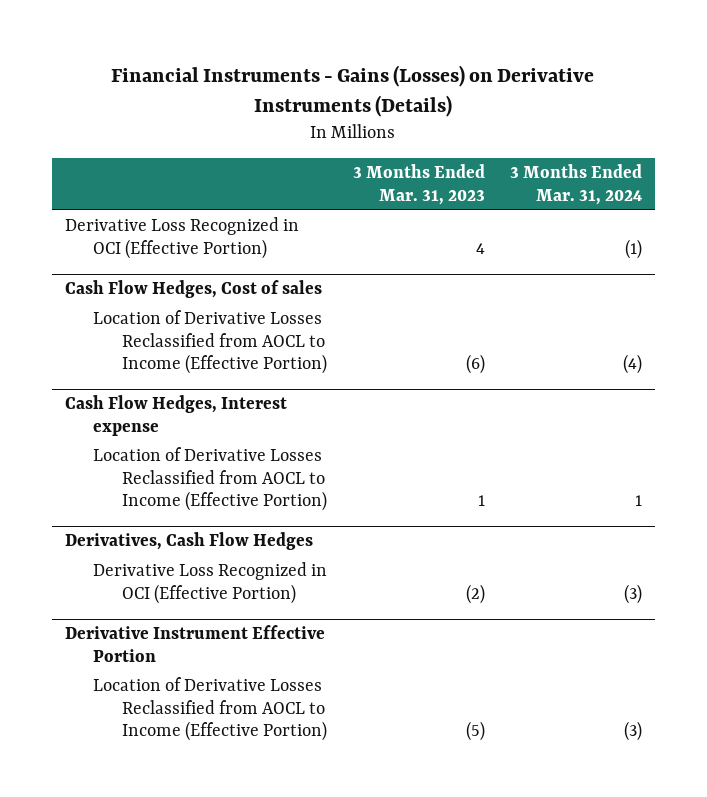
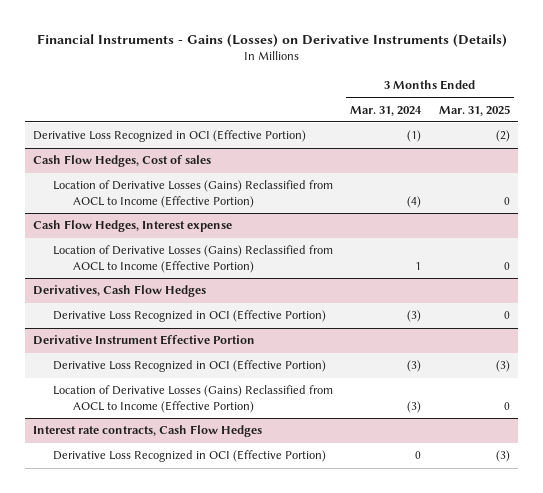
- | 3 Months Ended Mar. 31, 2023 | 3 Months Ended Mar. 31, 2024
+ | 3 Months Ended Mar. 31, 2024 | 3 Months Ended Mar. 31, 2025
@ Cash Flow Hedges, Cost of sales
- Location of Derivative Losses Reclassified from AOCL to Income (Effective Portion) | (6) | (4)
+ Location of Derivative Losses (Gains) Reclassified from AOCL to Income (Effective Portion) | (4) | 0
@ Cash Flow Hedges, Interest expense
- Location of Derivative Losses Reclassified from AOCL to Income (Effective Portion) | 1 | 1
+ Location of Derivative Losses (Gains) Reclassified from AOCL to Income (Effective Portion) | 1 | 0
@ Derivative Instrument Effective Portion
- Location of Derivative Losses Reclassified from AOCL to Income (Effective Portion) | (5) | (3)
+ Derivative Loss Recognized in OCI (Effective Portion) | (3) | (3)
+ Location of Derivative Losses (Gains) Reclassified from AOCL to Income (Effective Portion) | (3) | 0
+ Interest rate contracts, Cash Flow Hedges
+ Derivative Loss Recognized in OCI (Effective Portion) | 0 | (3)

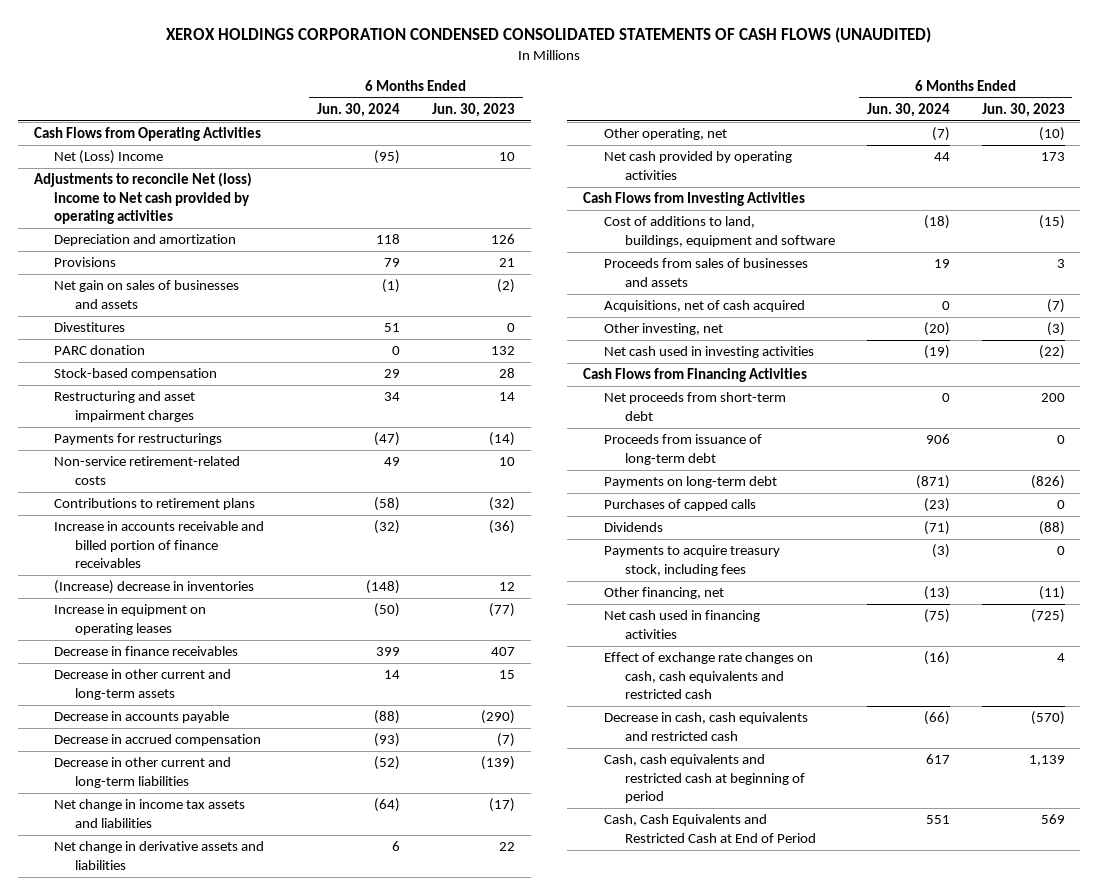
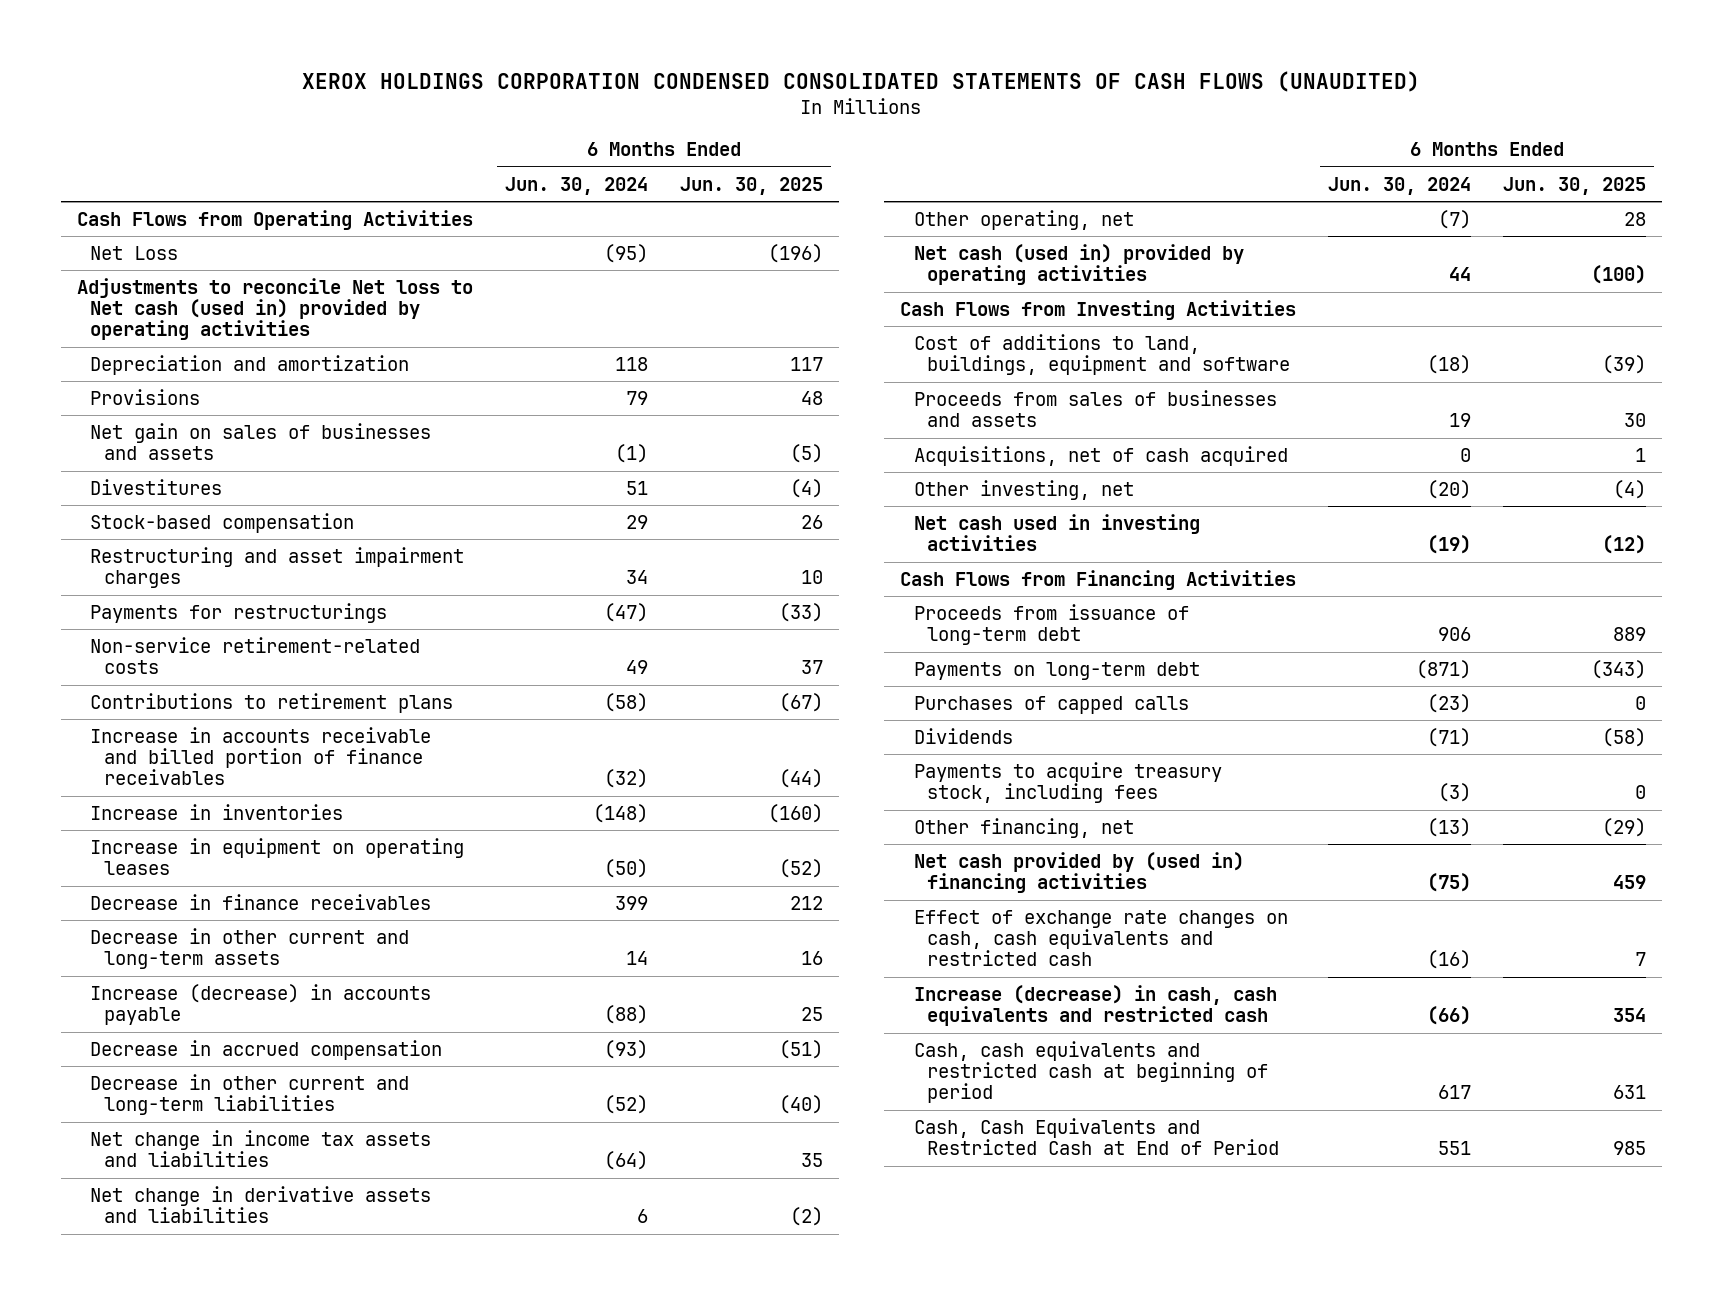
- | 6 Months Ended Jun. 30, 2024 | 6 Months Ended Jun. 30, 2023
+ | 6 Months Ended Jun. 30, 2024 | 6 Months Ended Jun. 30, 2025
- Net (Loss) Income | (95) | 10
- Adjustments to reconcile Net (loss) income to Net cash provided by operating activities
+ Net Loss | (95) | (196)
+ Adjustments to reconcile Net loss to Net cash (used in) provided by operating activities
- PARC donation | 0 | 132
- (Increase) decrease in inventories | (148) | 12
+ Increase in inventories | (148) | (160)
- Decrease in accounts payable | (88) | (290)
+ Increase (decrease) in accounts payable | (88) | 25
- Net cash provided by operating activities | 44 | 173
+ Net cash (used in) provided by operating activities | 44 | (100)
- Net proceeds from short-term debt | 0 | 200
- Net cash used in financing activities | (75) | (725)
+ Net cash provided by (used in) financing activities | (75) | 459
- Decrease in cash, cash equivalents and restricted cash | (66) | (570)
+ Increase (decrease) in cash, cash equivalents and restricted cash | (66) | 354

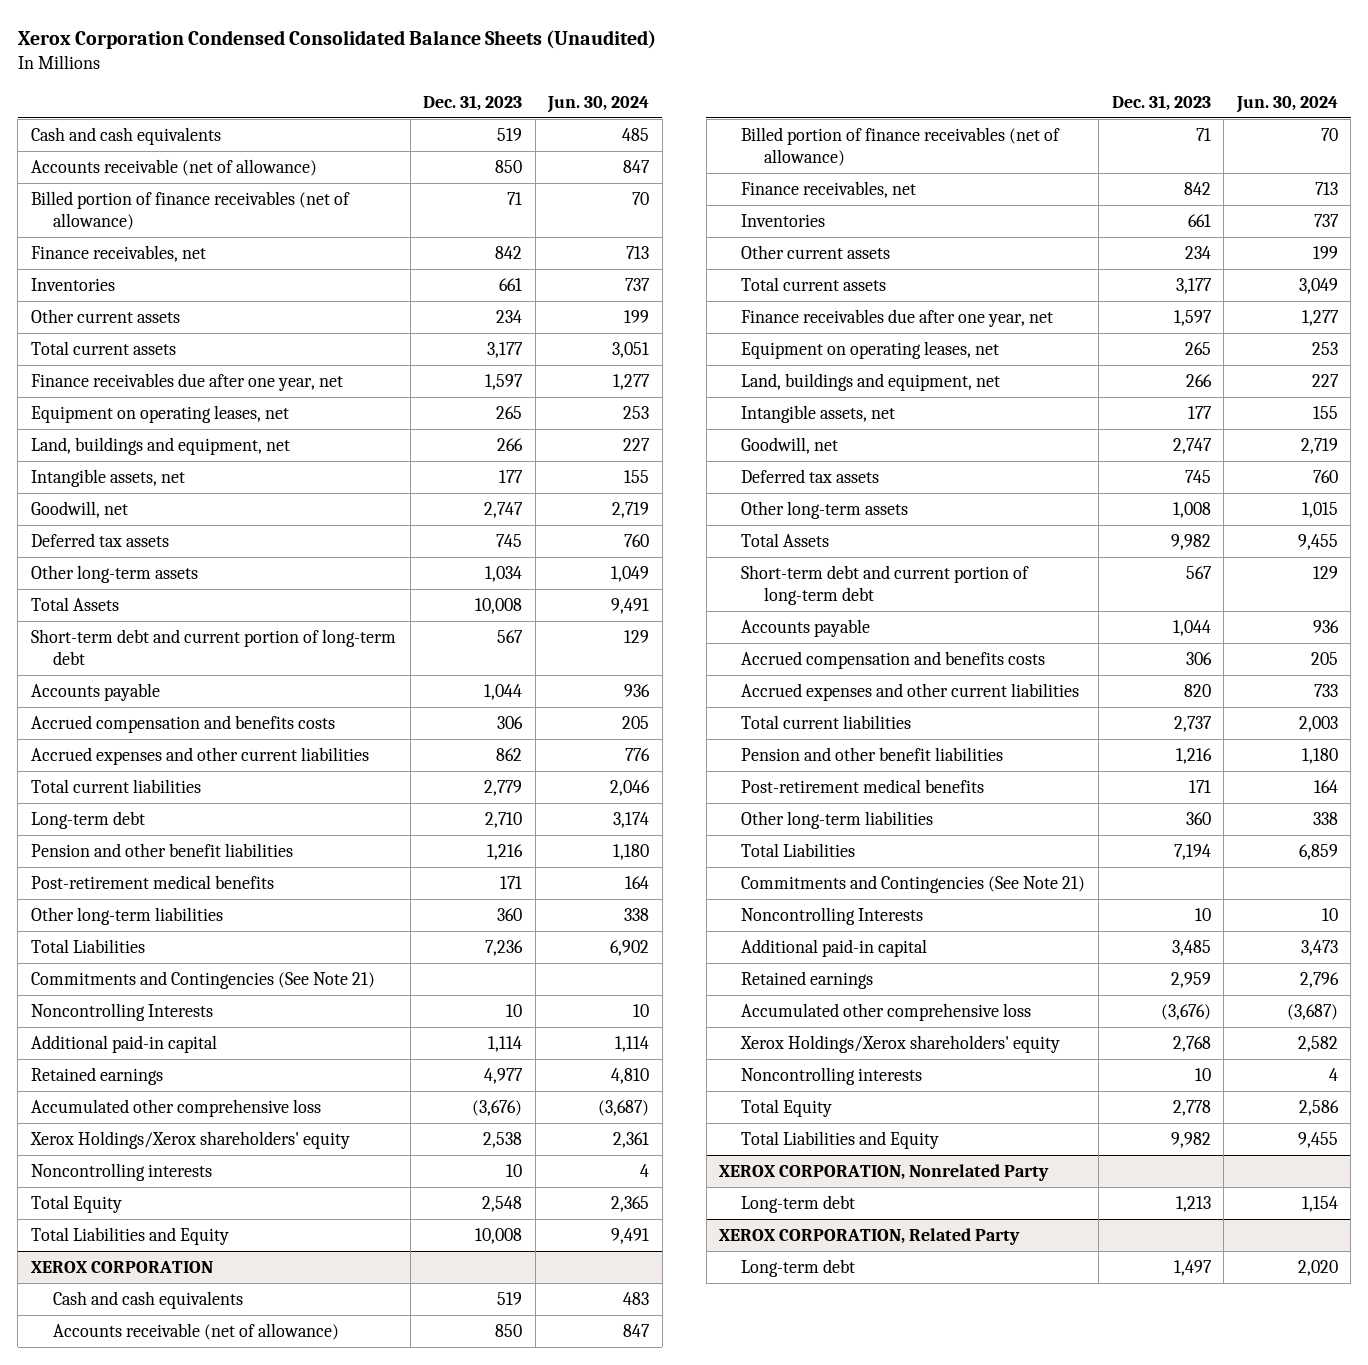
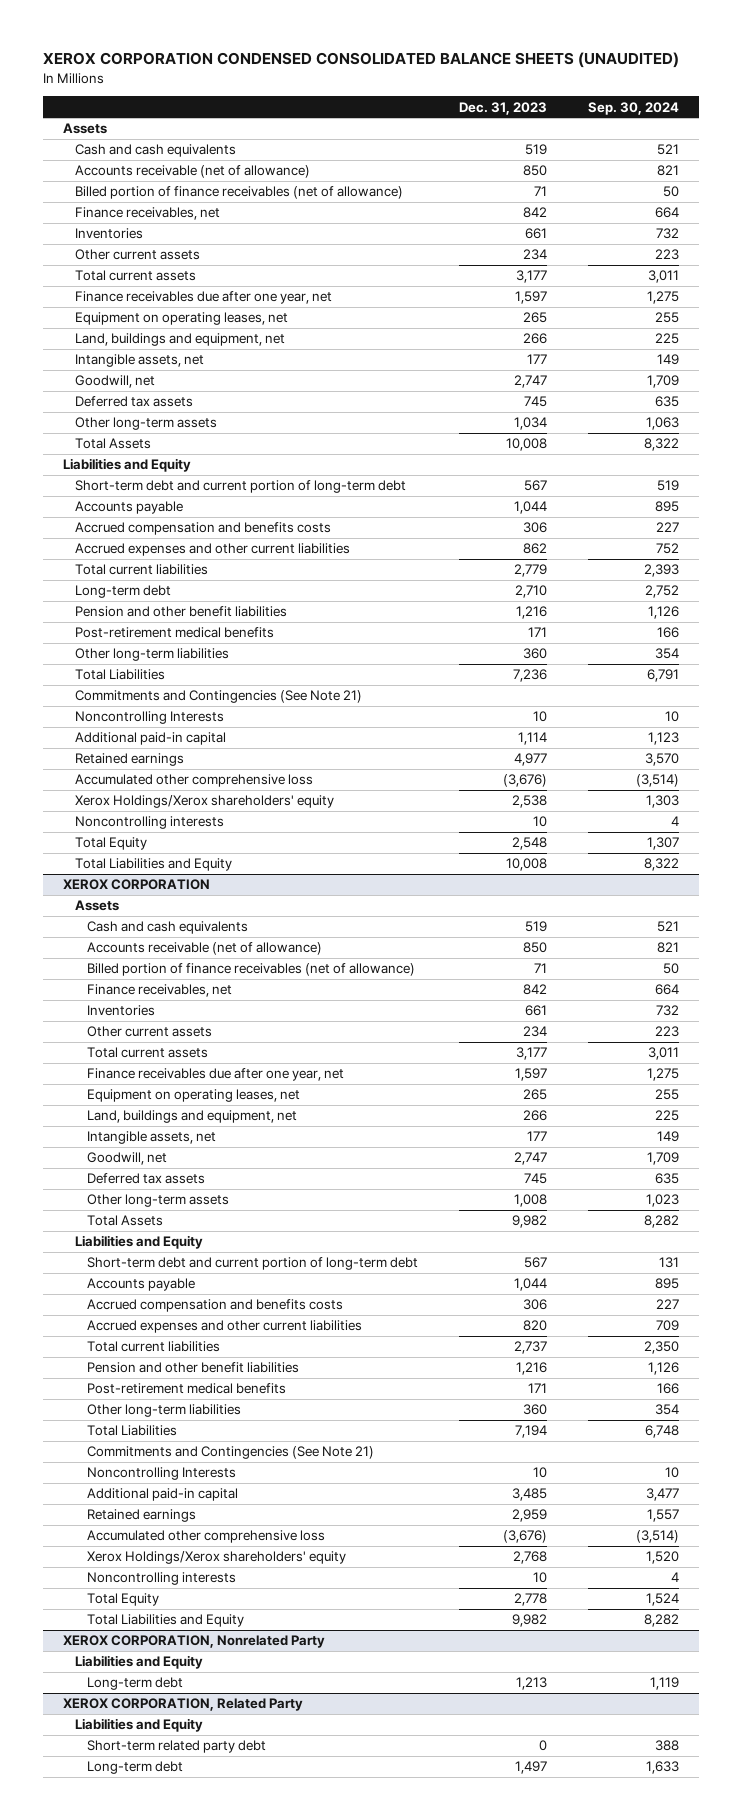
- Xerox Corporation Condensed Consolidated Balance Sheets (Unaudited)
+ XEROX CORPORATION CONDENSED CONSOLIDATED BALANCE SHEETS (UNAUDITED)
- | Dec. 31, 2023 | Jun. 30, 2024
+ | Dec. 31, 2023 | Sep. 30, 2024
+ Assets
+ Liabilities and Equity
@ XEROX CORPORATION
+ Assets
+ Liabilities and Equity
@ XEROX CORPORATION, Nonrelated Party
+ Liabilities and Equity
@ XEROX CORPORATION, Related Party
+ Liabilities and Equity
+ Short-term related party debt | 0 | 388

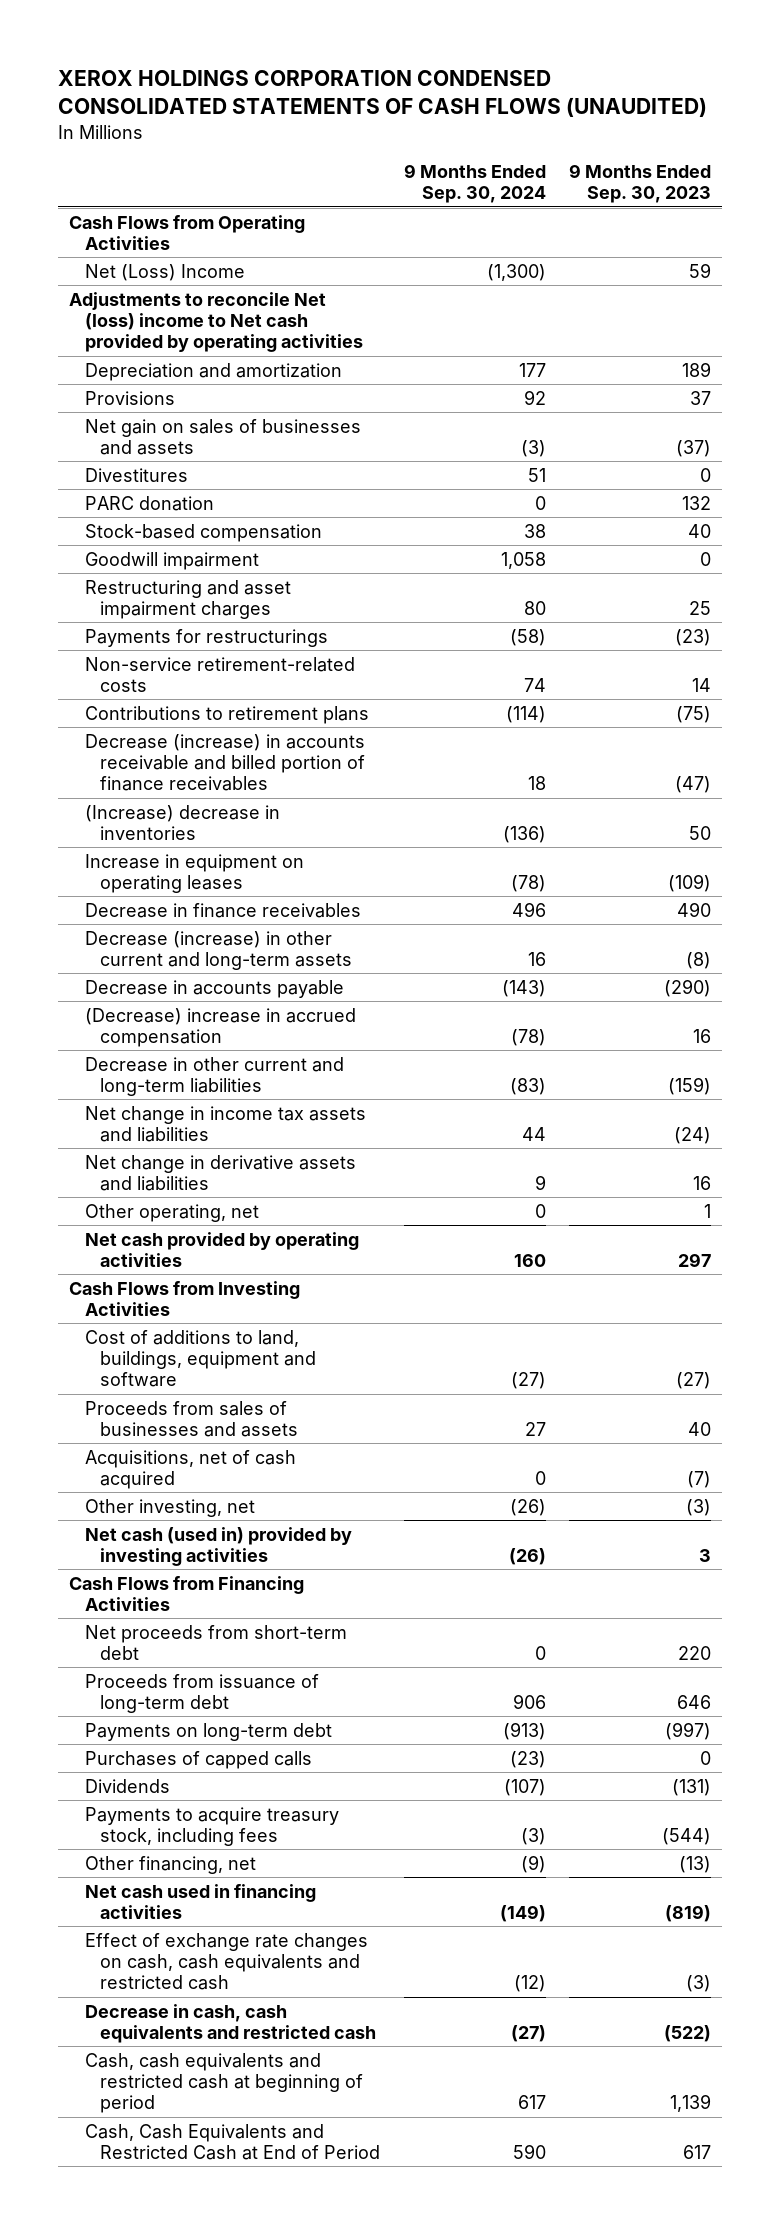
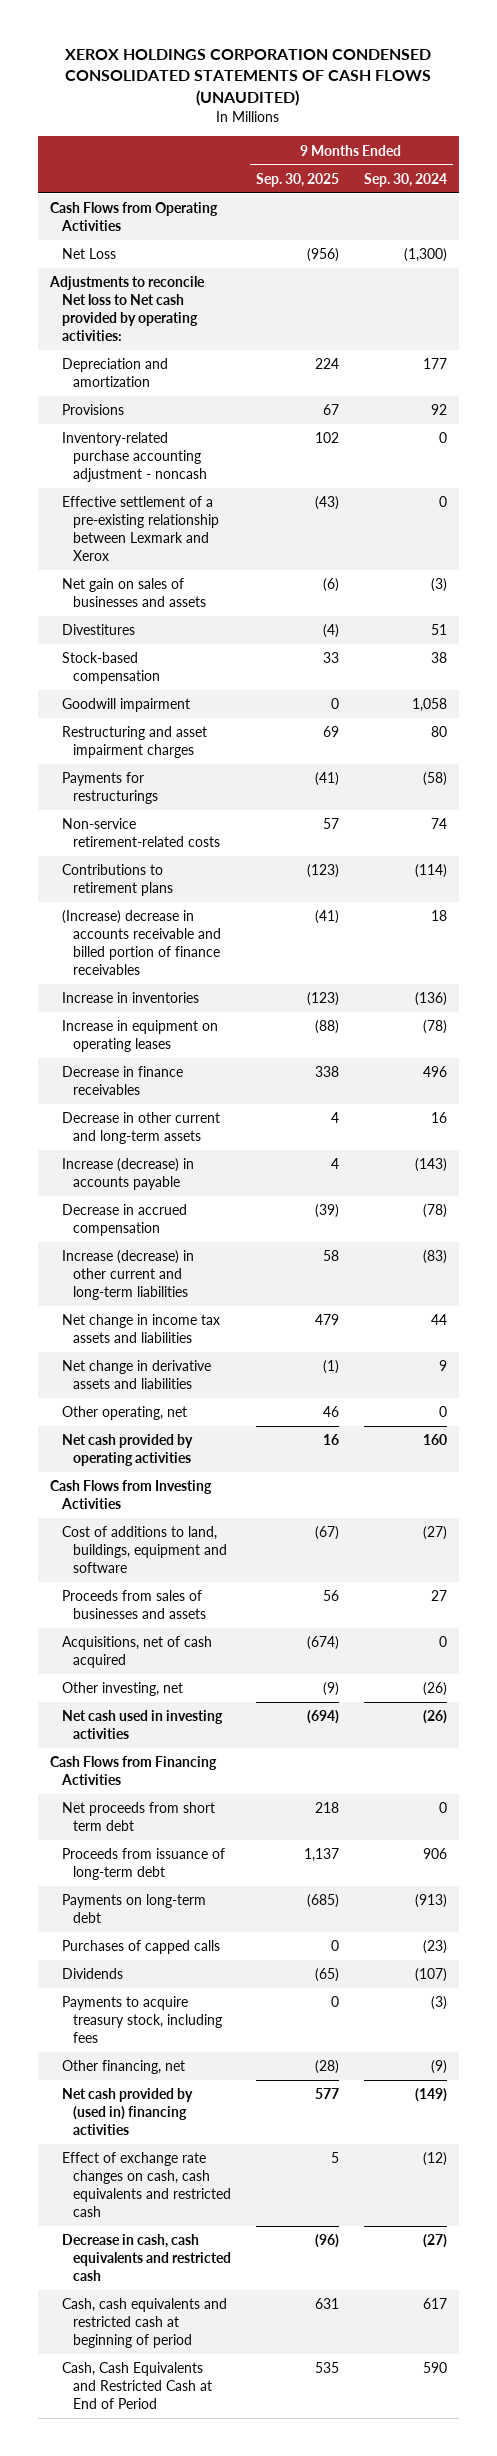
- | 9 Months Ended Sep. 30, 2024 | 9 Months Ended Sep. 30, 2023
+ | 9 Months Ended Sep. 30, 2025 | 9 Months Ended Sep. 30, 2024
- Net (Loss) Income | (1,300) | 59
- Adjustments to reconcile Net (loss) income to Net cash provided by operating activities
+ Net Loss | (956) | (1,300)
+ Adjustments to reconcile Net loss to Net cash provided by operating activities:
+ Inventory-related purchase accounting adjustment - noncash | 102 | 0
+ Effective settlement of a pre-existing relationship between Lexmark and Xerox | (43) | 0
- PARC donation | 0 | 132
- Decrease (increase) in accounts receivable and billed portion of finance receivables | 18 | (47)
- (Increase) decrease in inventories | (136) | 50
+ (Increase) decrease in accounts receivable and billed portion of finance receivables | (41) | 18
+ Increase in inventories | (123) | (136)
- Decrease (increase) in other current and long-term assets | 16 | (8)
- Decrease in accounts payable | (143) | (290)
- (Decrease) increase in accrued compensation | (78) | 16
- Decrease in other current and long-term liabilities | (83) | (159)
+ Decrease in other current and long-term assets | 4 | 16
+ Increase (decrease) in accounts payable | 4 | (143)
+ Decrease in accrued compensation | (39) | (78)
+ Increase (decrease) in other current and long-term liabilities | 58 | (83)
- Net cash (used in) provided by investing activities | (26) | 3
+ Net cash used in investing activities | (694) | (26)
- Net proceeds from short-term debt | 0 | 220
+ Net proceeds from short term debt | 218 | 0
- Net cash used in financing activities | (149) | (819)
+ Net cash provided by (used in) financing activities | 577 | (149)

